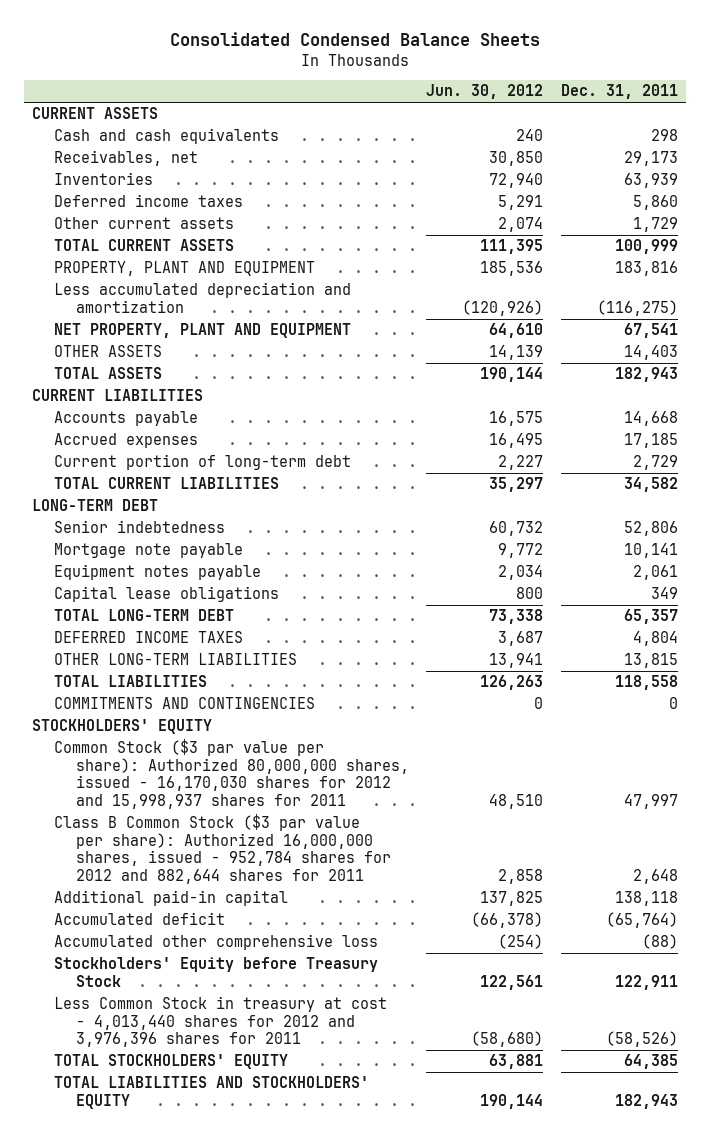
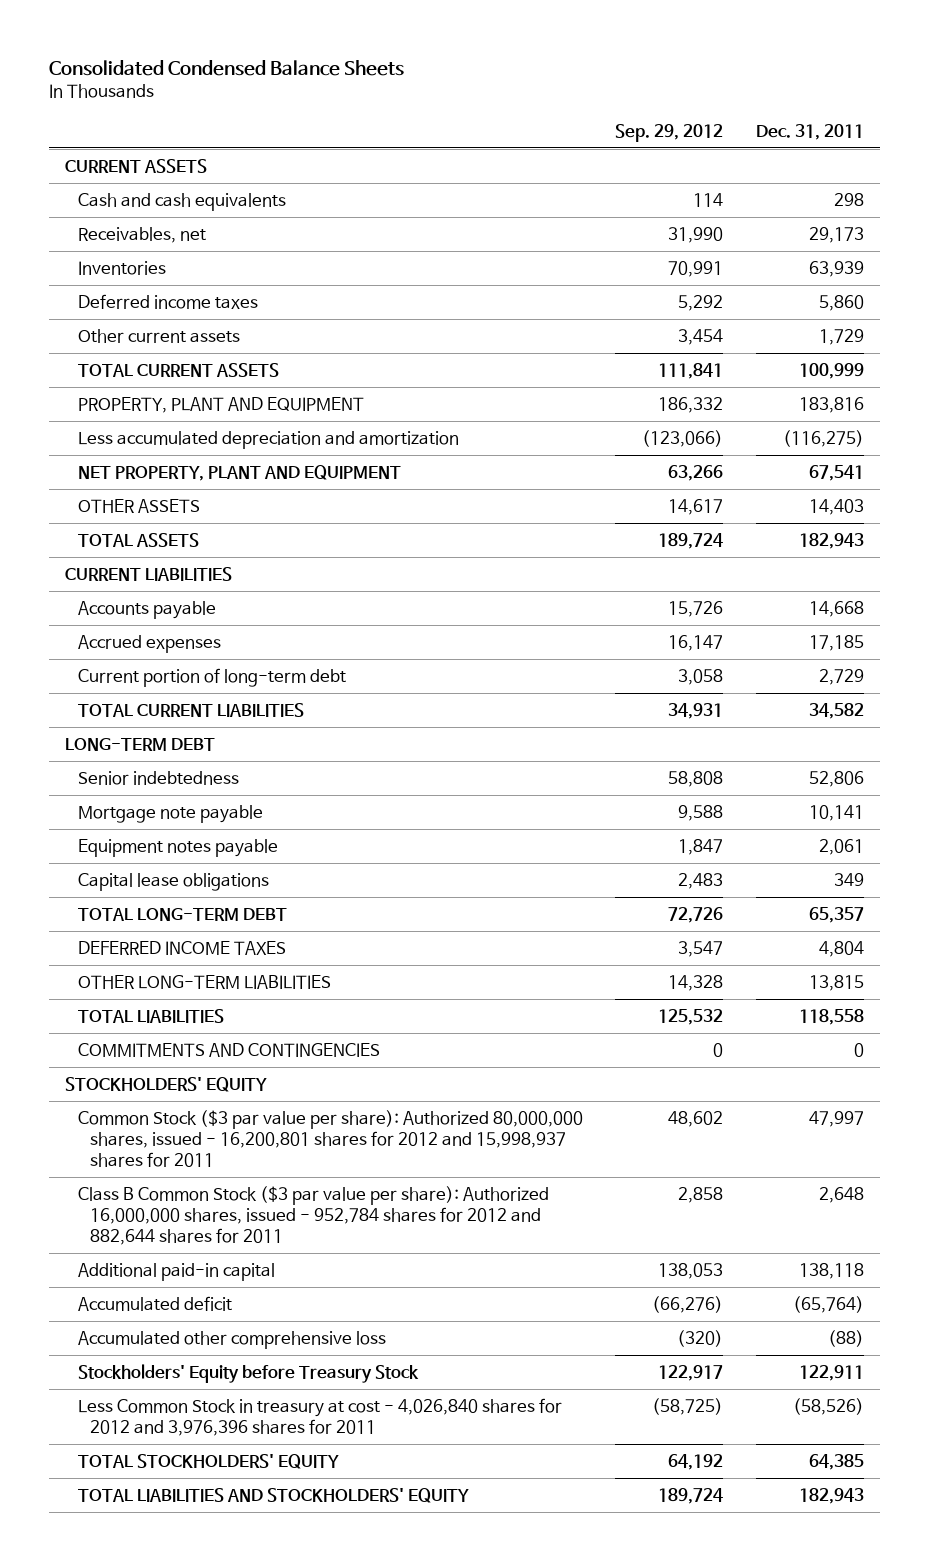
- | Jun. 30, 2012 | Dec. 31, 2011
+ | Sep. 29, 2012 | Dec. 31, 2011
- Common Stock ($3 par value per share): Authorized 80,000,000 shares, issued - 16,170,030 shares for 2012 and 15,998,937 shares for 2011 | 48,510 | 47,997
+ Common Stock ($3 par value per share): Authorized 80,000,000 shares, issued - 16,200,801 shares for 2012 and 15,998,937 shares for 2011 | 48,602 | 47,997
- Less Common Stock in treasury at cost - 4,013,440 shares for 2012 and 3,976,396 shares for 2011 | (58,680) | (58,526)
+ Less Common Stock in treasury at cost - 4,026,840 shares for 2012 and 3,976,396 shares for 2011 | (58,725) | (58,526)

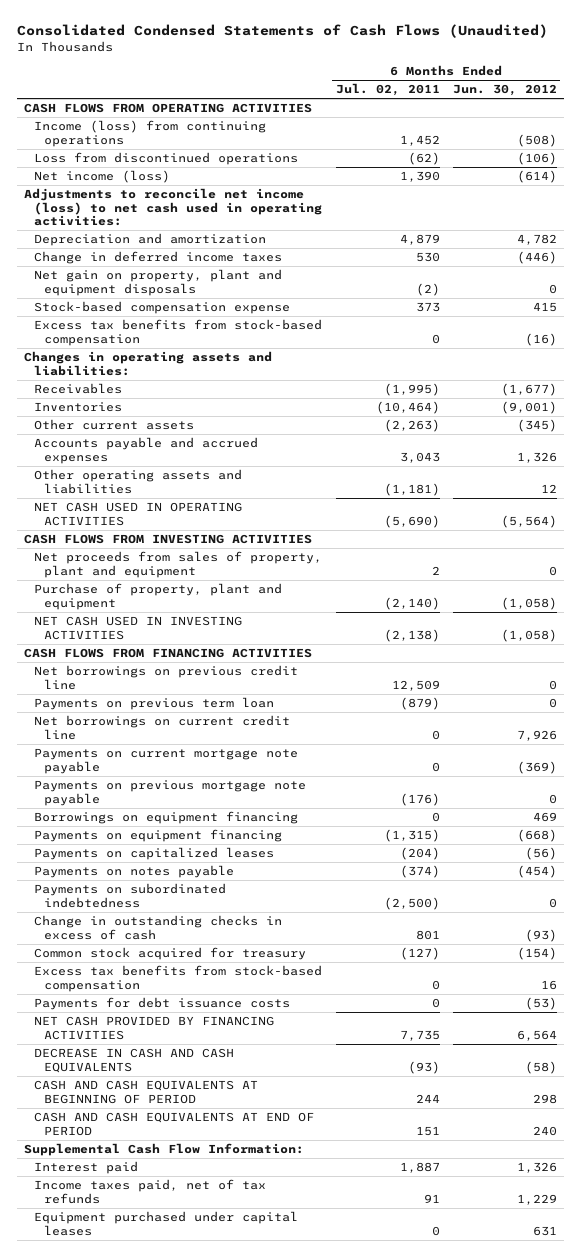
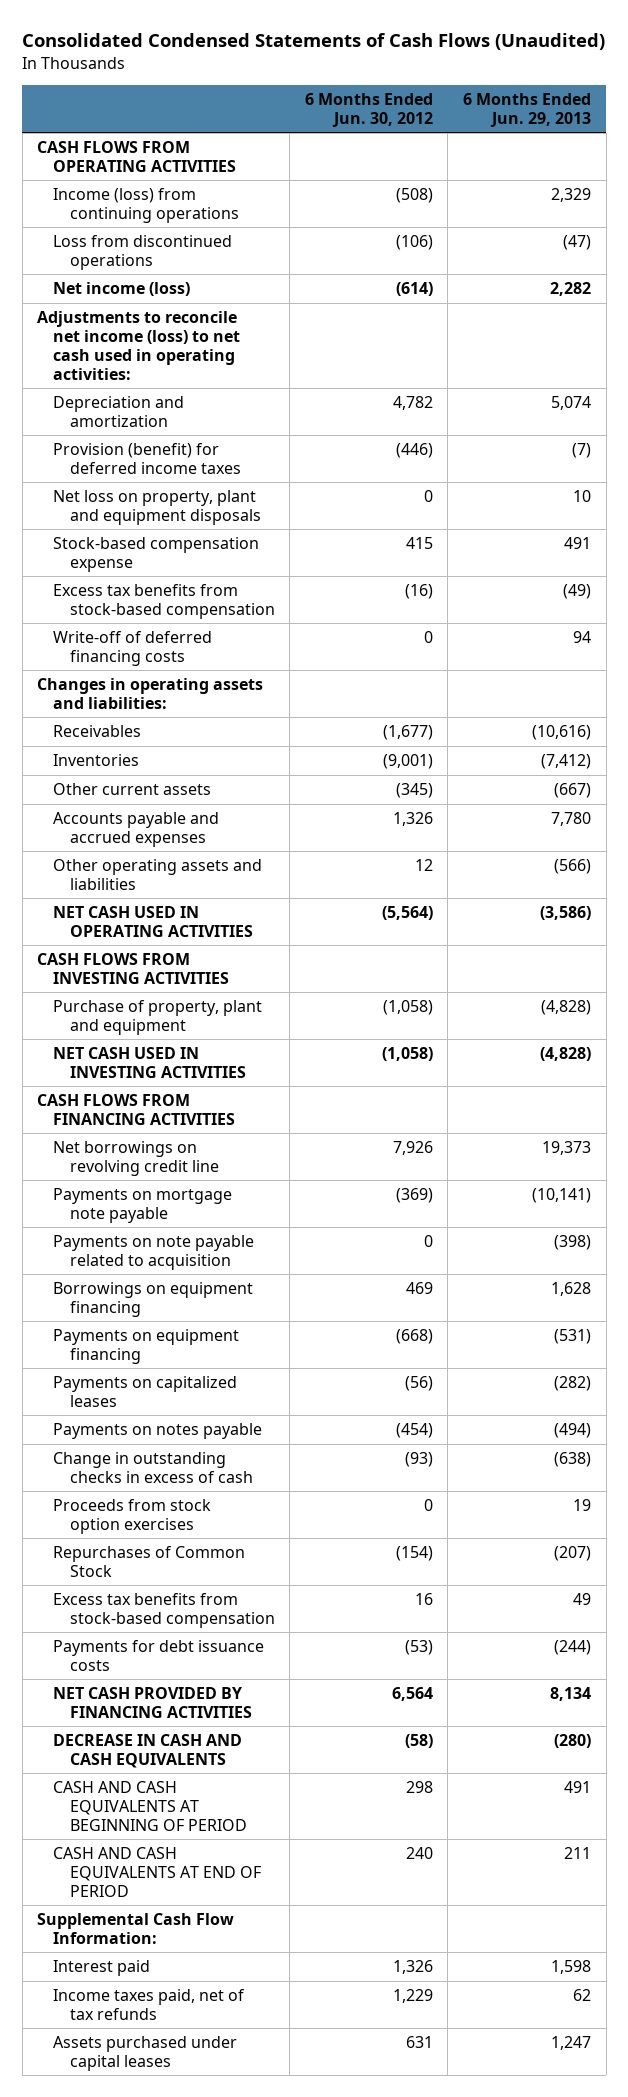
- | 6 Months Ended Jul. 02, 2011 | 6 Months Ended Jun. 30, 2012
+ | 6 Months Ended Jun. 30, 2012 | 6 Months Ended Jun. 29, 2013
- Change in deferred income taxes | 530 | (446)
- Net gain on property, plant and equipment disposals | (2) | 0
+ Provision (benefit) for deferred income taxes | (446) | (7)
+ Net loss on property, plant and equipment disposals | 0 | 10
+ Write-off of deferred financing costs | 0 | 94
- Net proceeds from sales of property, plant and equipment | 2 | 0
- Net borrowings on previous credit line | 12,509 | 0
- Payments on previous term loan | (879) | 0
- Net borrowings on current credit line | 0 | 7,926
- Payments on current mortgage note payable | 0 | (369)
- Payments on previous mortgage note payable | (176) | 0
+ Net borrowings on revolving credit line | 7,926 | 19,373
+ Payments on mortgage note payable | (369) | (10,141)
+ Payments on note payable related to acquisition | 0 | (398)
- Payments on subordinated indebtedness | (2,500) | 0
- Common stock acquired for treasury | (127) | (154)
+ Proceeds from stock option exercises | 0 | 19
+ Repurchases of Common Stock | (154) | (207)
- Equipment purchased under capital leases | 0 | 631
+ Assets purchased under capital leases | 631 | 1,247

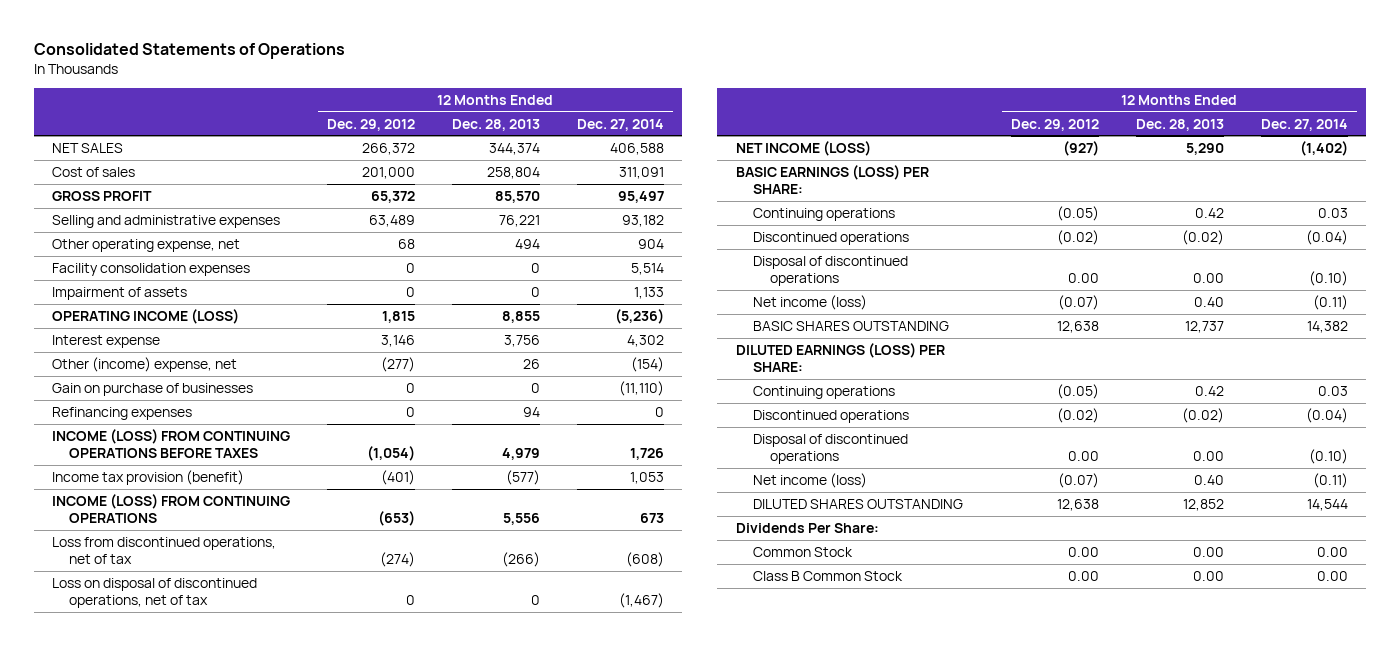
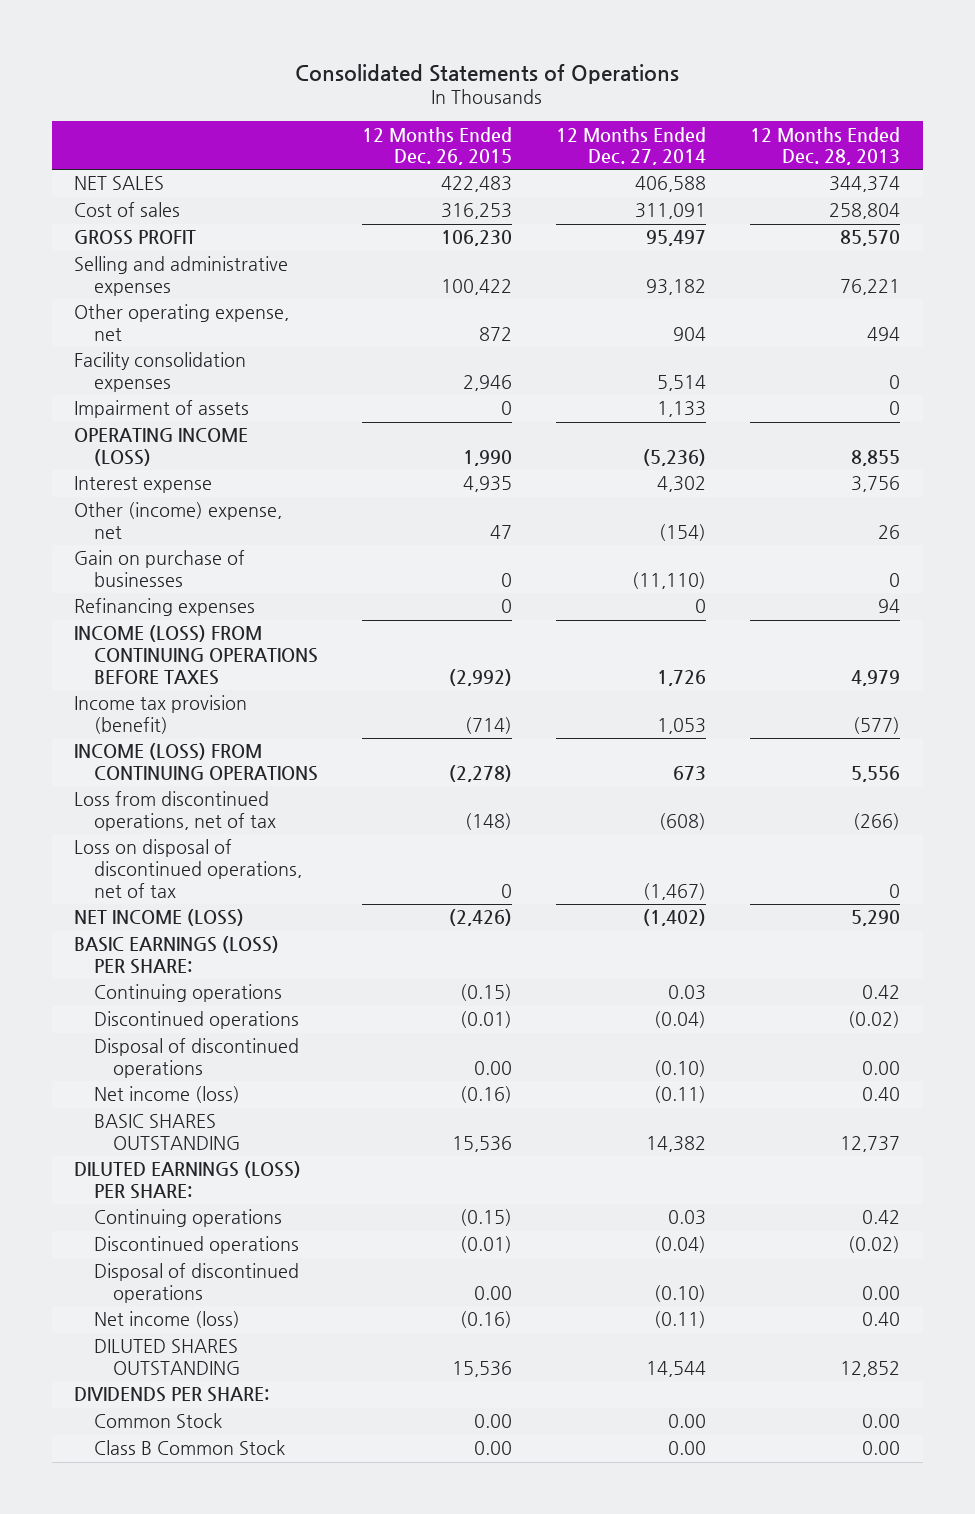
- | 12 Months Ended Dec. 29, 2012 | 12 Months Ended Dec. 28, 2013 | 12 Months Ended Dec. 27, 2014
+ | 12 Months Ended Dec. 26, 2015 | 12 Months Ended Dec. 27, 2014 | 12 Months Ended Dec. 28, 2013
- Dividends Per Share:
+ DIVIDENDS PER SHARE:

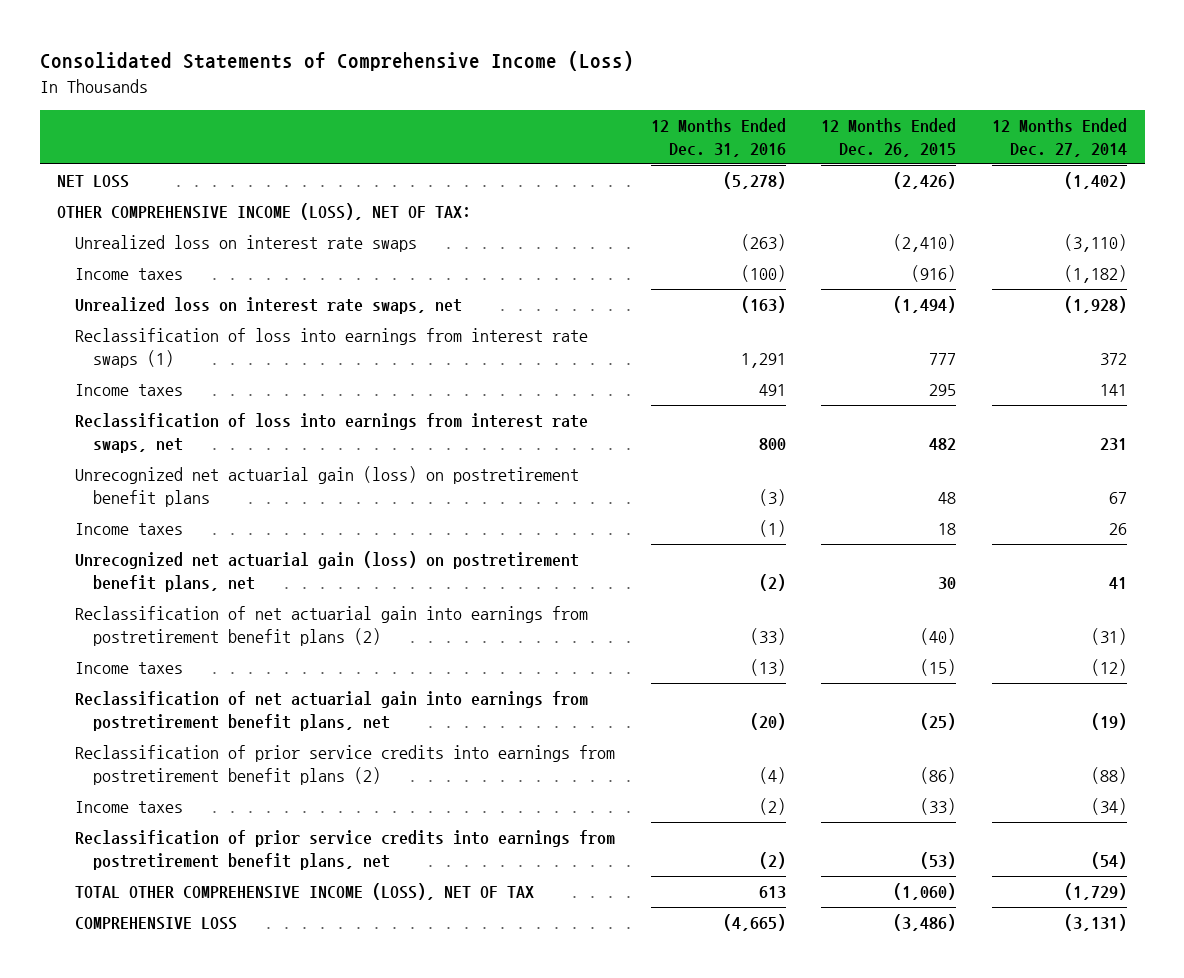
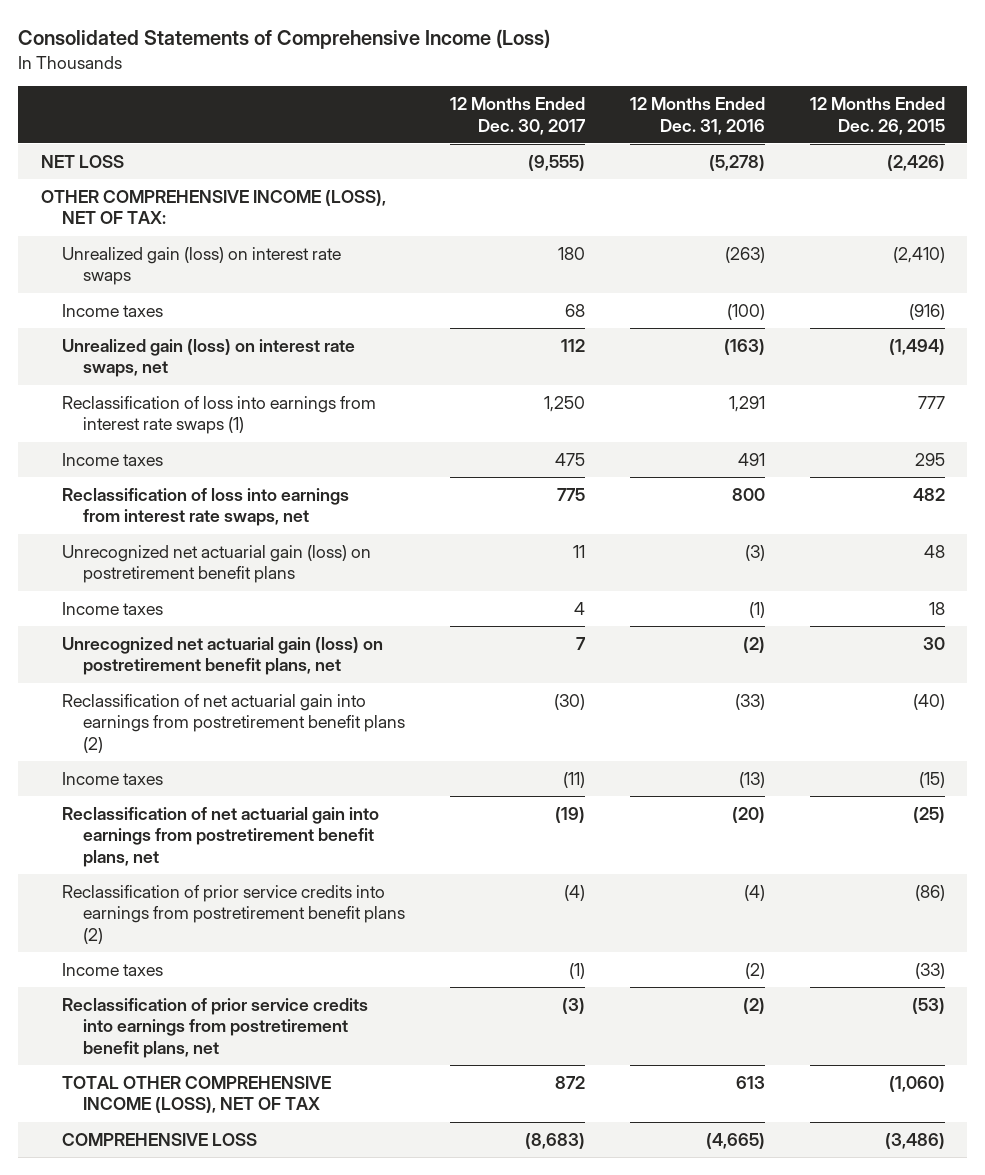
- | 12 Months Ended Dec. 31, 2016 | 12 Months Ended Dec. 26, 2015 | 12 Months Ended Dec. 27, 2014
+ | 12 Months Ended Dec. 30, 2017 | 12 Months Ended Dec. 31, 2016 | 12 Months Ended Dec. 26, 2015
- Unrealized loss on interest rate swaps | (263) | (2,410) | (3,110)
+ Unrealized gain (loss) on interest rate swaps | 180 | (263) | (2,410)
- Unrealized loss on interest rate swaps, net | (163) | (1,494) | (1,928)
+ Unrealized gain (loss) on interest rate swaps, net | 112 | (163) | (1,494)

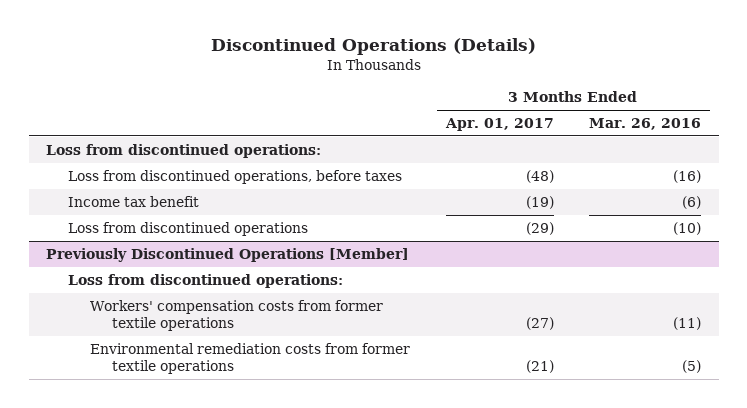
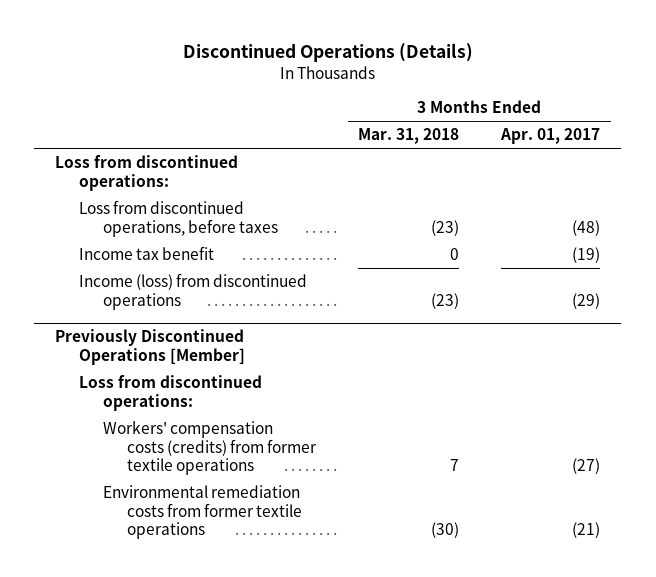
- | 3 Months Ended Apr. 01, 2017 | 3 Months Ended Mar. 26, 2016
+ | 3 Months Ended Mar. 31, 2018 | 3 Months Ended Apr. 01, 2017
- Loss from discontinued operations | (29) | (10)
+ Income (loss) from discontinued operations | (23) | (29)
@ Previously Discontinued Operations [Member]
- Workers' compensation costs from former textile operations | (27) | (11)
+ Workers' compensation costs (credits) from former textile operations | 7 | (27)

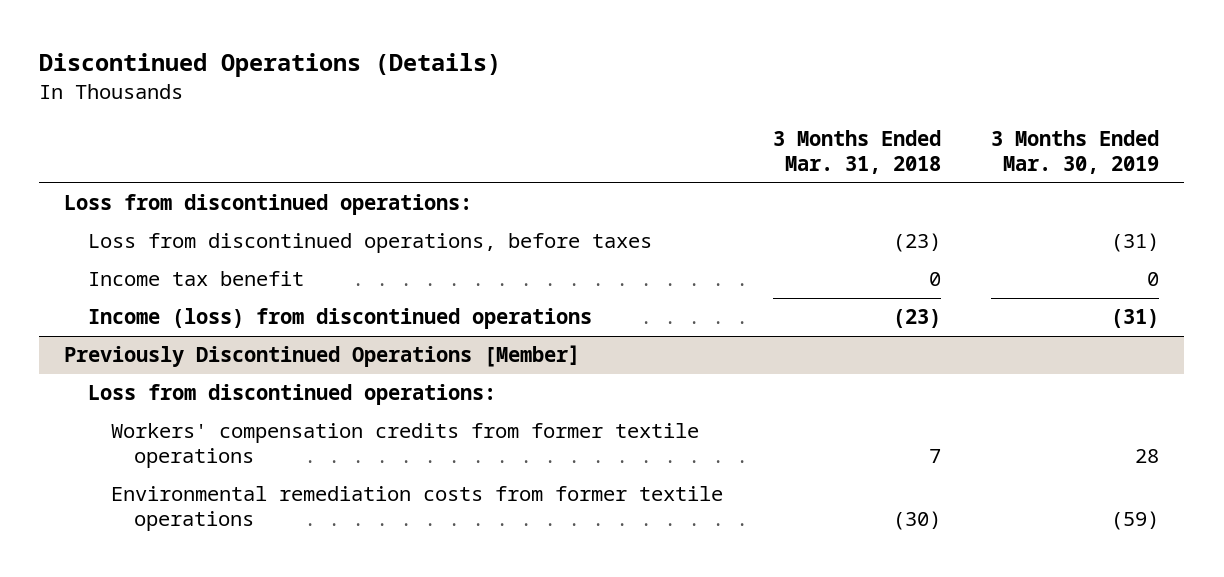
- | 3 Months Ended Mar. 31, 2018 | 3 Months Ended Apr. 01, 2017
+ | 3 Months Ended Mar. 31, 2018 | 3 Months Ended Mar. 30, 2019
@ Previously Discontinued Operations [Member]
- Workers' compensation costs (credits) from former textile operations | 7 | (27)
+ Workers' compensation credits from former textile operations | 7 | 28

